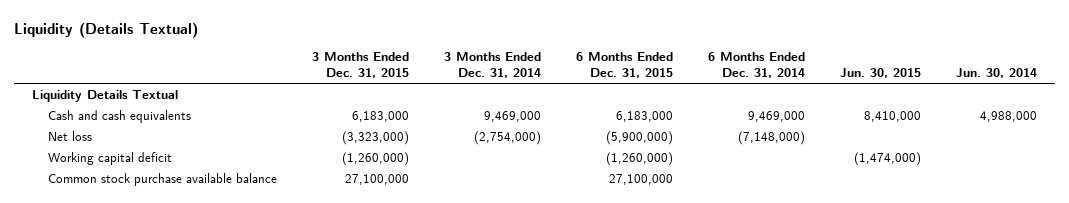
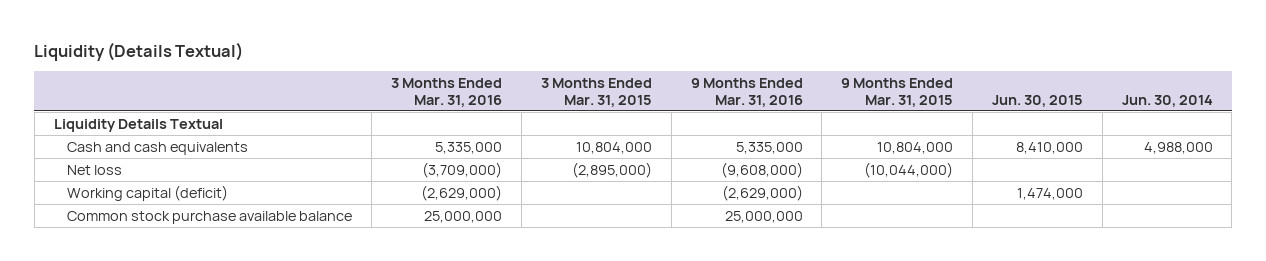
- | 3 Months Ended Dec. 31, 2015 | 3 Months Ended Dec. 31, 2014 | 6 Months Ended Dec. 31, 2015 | 6 Months Ended Dec. 31, 2014 | Jun. 30, 2015 | Jun. 30, 2014
+ | 3 Months Ended Mar. 31, 2016 | 3 Months Ended Mar. 31, 2015 | 9 Months Ended Mar. 31, 2016 | 9 Months Ended Mar. 31, 2015 | Jun. 30, 2015 | Jun. 30, 2014
- Working capital deficit | (1,260,000) | | (1,260,000) | | (1,474,000) |
+ Working capital (deficit) | (2,629,000) | | (2,629,000) | | 1,474,000 |

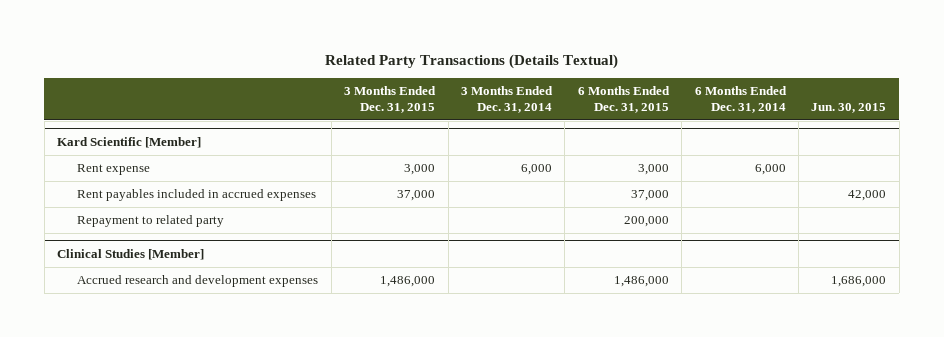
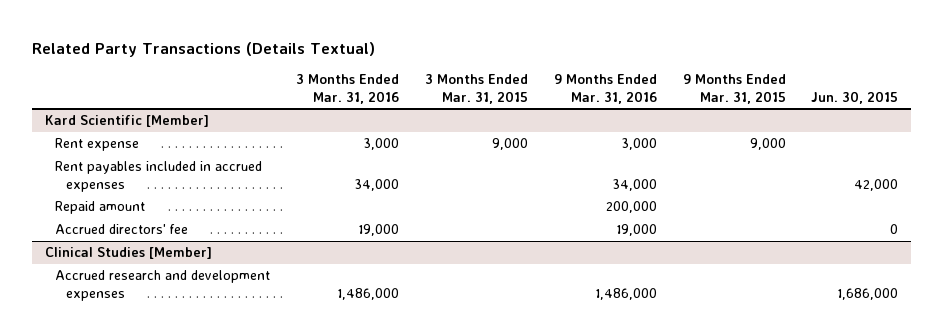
- | 3 Months Ended Dec. 31, 2015 | 3 Months Ended Dec. 31, 2014 | 6 Months Ended Dec. 31, 2015 | 6 Months Ended Dec. 31, 2014 | Jun. 30, 2015
+ | 3 Months Ended Mar. 31, 2016 | 3 Months Ended Mar. 31, 2015 | 9 Months Ended Mar. 31, 2016 | 9 Months Ended Mar. 31, 2015 | Jun. 30, 2015
@ Kard Scientific [Member]
- Repayment to related party | | | 200,000 | |
+ Repaid amount | | | 200,000 | |
+ Accrued directors' fee | 19,000 | | 19,000 | | 0

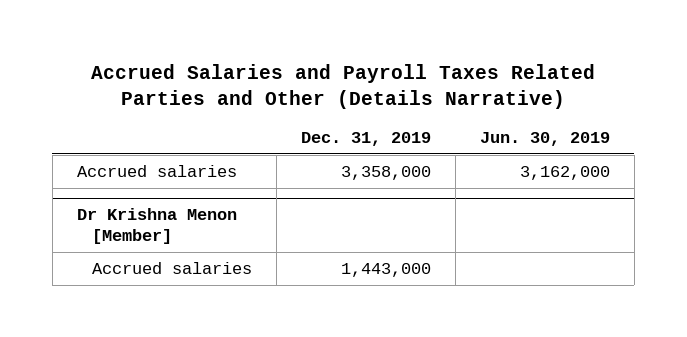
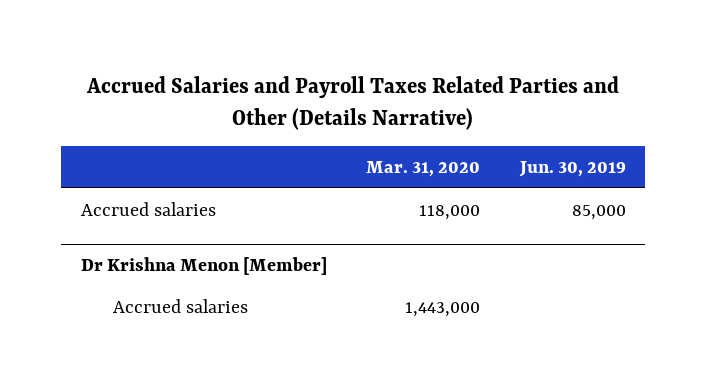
- | Dec. 31, 2019 | Jun. 30, 2019
+ | Mar. 31, 2020 | Jun. 30, 2019
- Accrued salaries | 3,358,000 | 3,162,000
+ Accrued salaries | 118,000 | 85,000

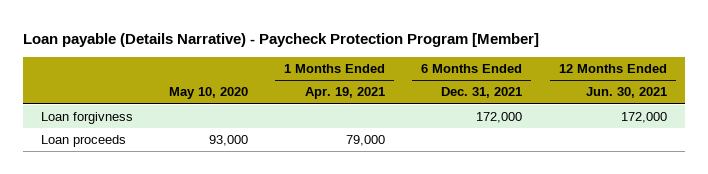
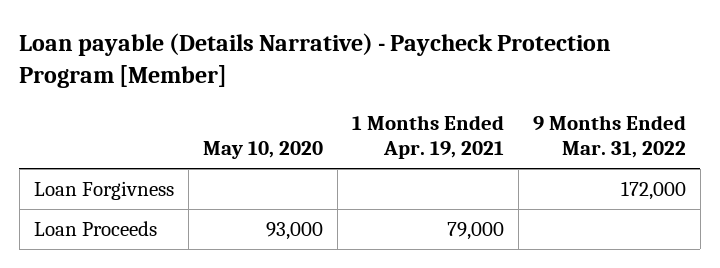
- | May 10, 2020 | 1 Months Ended Apr. 19, 2021 | 6 Months Ended Dec. 31, 2021 | 12 Months Ended Jun. 30, 2021
+ | May 10, 2020 | 1 Months Ended Apr. 19, 2021 | 9 Months Ended Mar. 31, 2022
- Loan forgivness | | | 172,000 | 172,000
- Loan proceeds | 93,000 | 79,000 | |
+ Loan Forgivness | | | 172,000
+ Loan Proceeds | 93,000 | 79,000 |

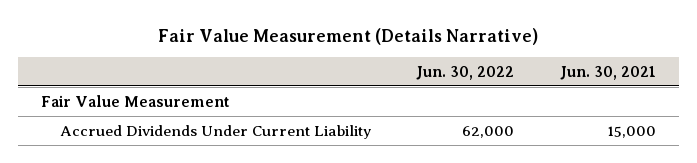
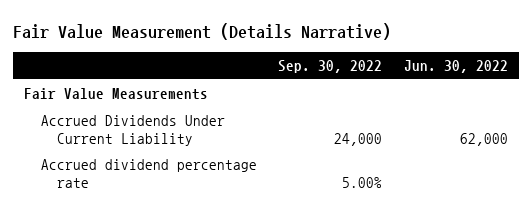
- | Jun. 30, 2022 | Jun. 30, 2021
+ | Sep. 30, 2022 | Jun. 30, 2022
- Fair Value Measurement
+ Fair Value Measurements
+ Accrued dividend percentage rate | 5.00% |

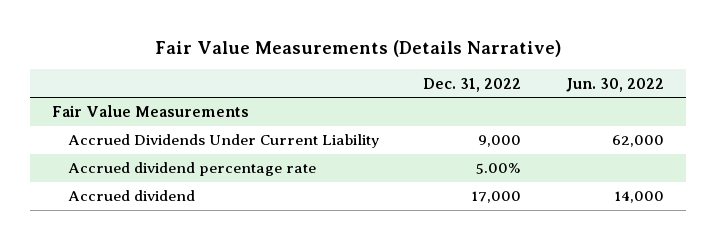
- Fair Value Measurement (Details Narrative)
+ Fair Value Measurements (Details Narrative)
- | Sep. 30, 2022 | Jun. 30, 2022
+ | Dec. 31, 2022 | Jun. 30, 2022
+ Accrued dividend | 17,000 | 14,000

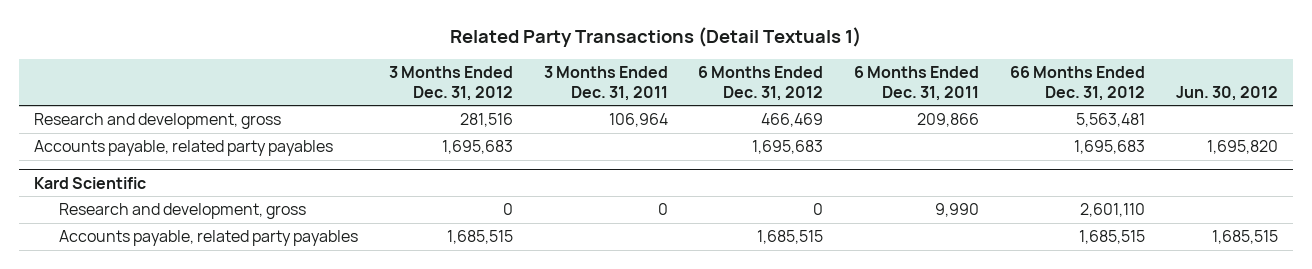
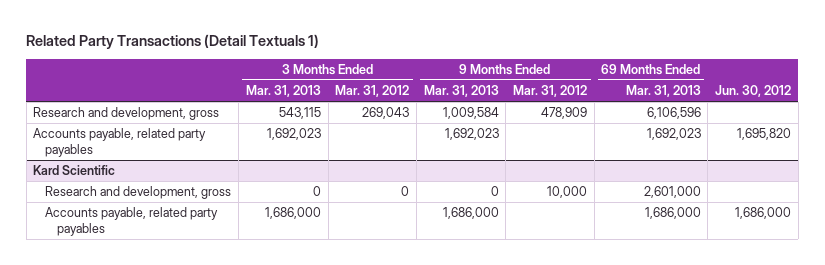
- | 3 Months Ended Dec. 31, 2012 | 3 Months Ended Dec. 31, 2011 | 6 Months Ended Dec. 31, 2012 | 6 Months Ended Dec. 31, 2011 | 66 Months Ended Dec. 31, 2012 | Jun. 30, 2012
+ | 3 Months Ended Mar. 31, 2013 | 3 Months Ended Mar. 31, 2012 | 9 Months Ended Mar. 31, 2013 | 9 Months Ended Mar. 31, 2012 | 69 Months Ended Mar. 31, 2013 | Jun. 30, 2012
@ Kard Scientific
- Accounts payable, related party payables | 1,685,515 | | 1,685,515 | | 1,685,515 | 1,685,515
+ Accounts payable, related party payables | 1,686,000 | | 1,686,000 | | 1,686,000 | 1,686,000

